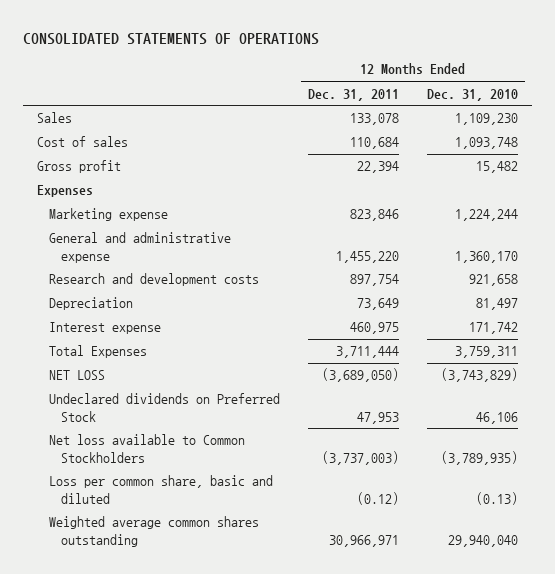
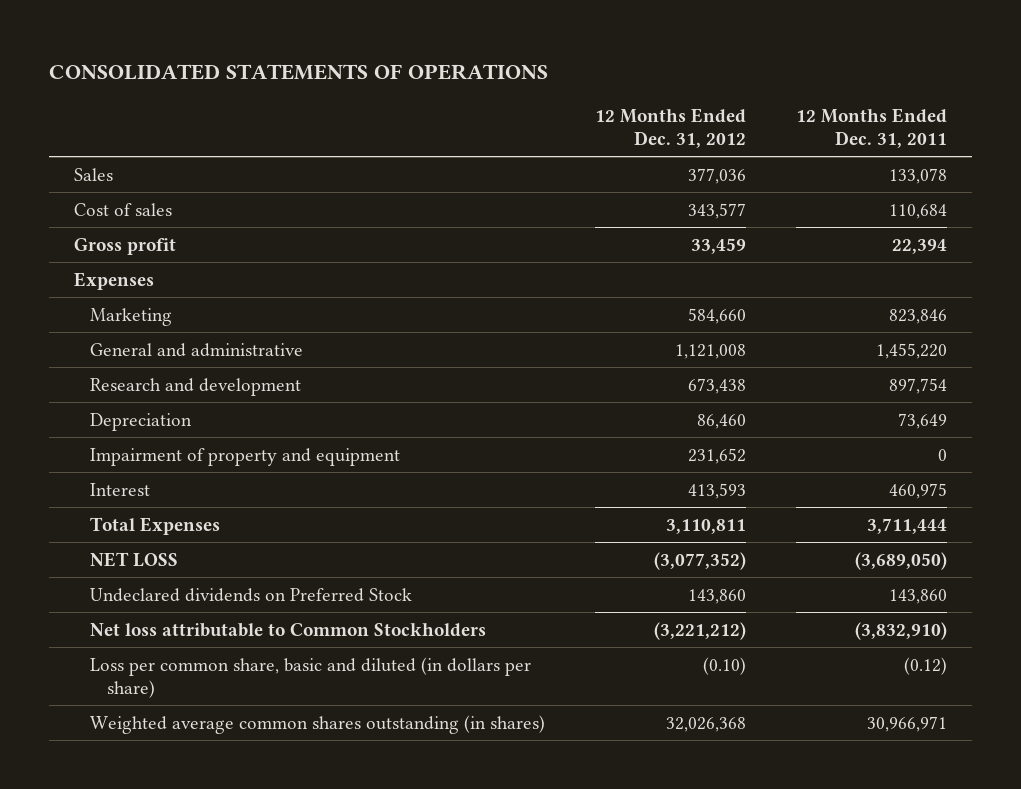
- | 12 Months Ended Dec. 31, 2011 | 12 Months Ended Dec. 31, 2010
+ | 12 Months Ended Dec. 31, 2012 | 12 Months Ended Dec. 31, 2011
- Marketing expense | 823,846 | 1,224,244
- General and administrative expense | 1,455,220 | 1,360,170
- Research and development costs | 897,754 | 921,658
+ Marketing | 584,660 | 823,846
+ General and administrative | 1,121,008 | 1,455,220
+ Research and development | 673,438 | 897,754
- Interest expense | 460,975 | 171,742
+ Impairment of property and equipment | 231,652 | 0
+ Interest | 413,593 | 460,975
- Undeclared dividends on Preferred Stock | 47,953 | 46,106
- Net loss available to Common Stockholders | (3,737,003) | (3,789,935)
- Loss per common share, basic and diluted | (0.12) | (0.13)
- Weighted average common shares outstanding | 30,966,971 | 29,940,040
+ Undeclared dividends on Preferred Stock | 143,860 | 143,860
+ Net loss attributable to Common Stockholders | (3,221,212) | (3,832,910)
+ Loss per common share, basic and diluted (in dollars per share) | (0.10) | (0.12)
+ Weighted average common shares outstanding (in shares) | 32,026,368 | 30,966,971

